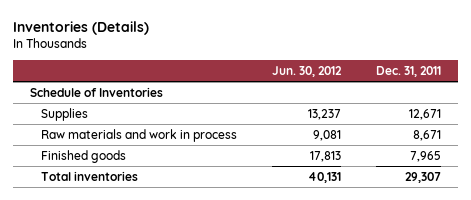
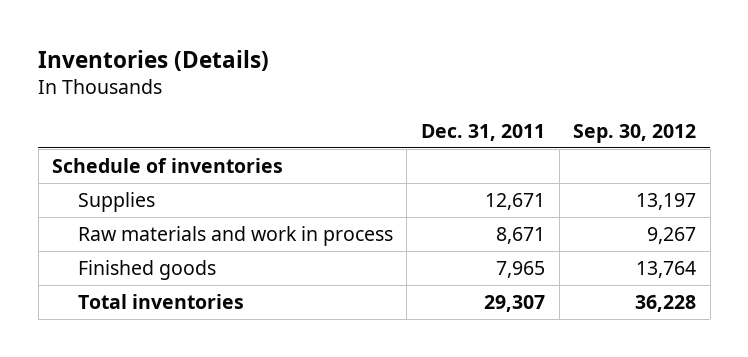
- | Jun. 30, 2012 | Dec. 31, 2011
+ | Dec. 31, 2011 | Sep. 30, 2012
- Schedule of Inventories
+ Schedule of inventories

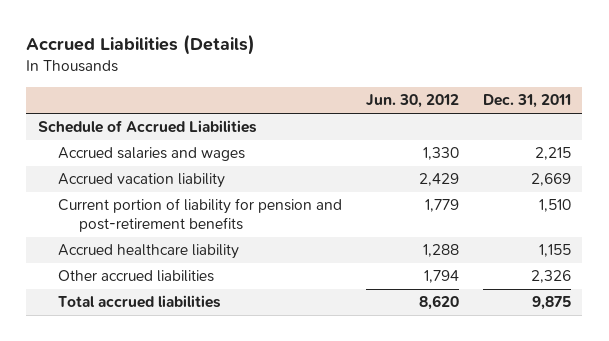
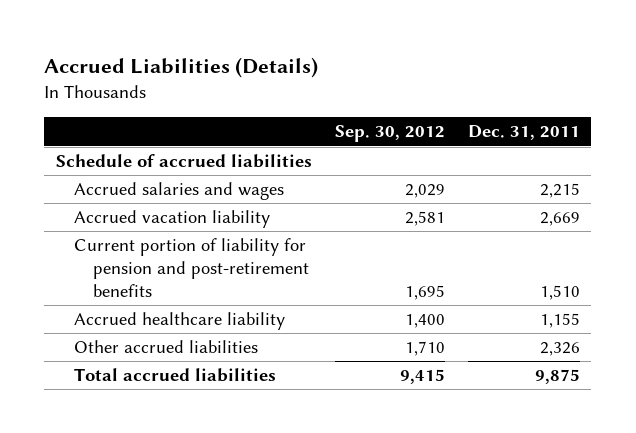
- | Jun. 30, 2012 | Dec. 31, 2011
+ | Sep. 30, 2012 | Dec. 31, 2011
- Schedule of Accrued Liabilities
+ Schedule of accrued liabilities

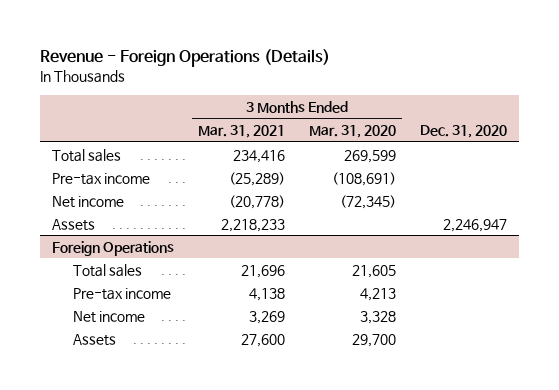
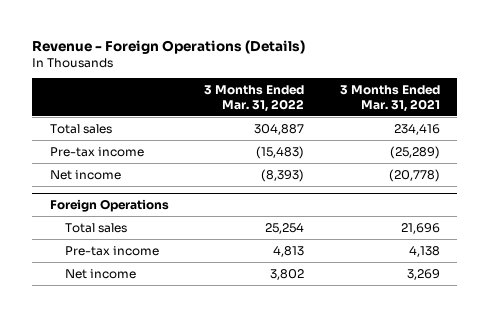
- | 3 Months Ended Mar. 31, 2021 | 3 Months Ended Mar. 31, 2020 | Dec. 31, 2020
+ | 3 Months Ended Mar. 31, 2022 | 3 Months Ended Mar. 31, 2021
- Assets | 2,218,233 | | 2,246,947
@ Foreign Operations
- Assets | 27,600 | 29,700 |

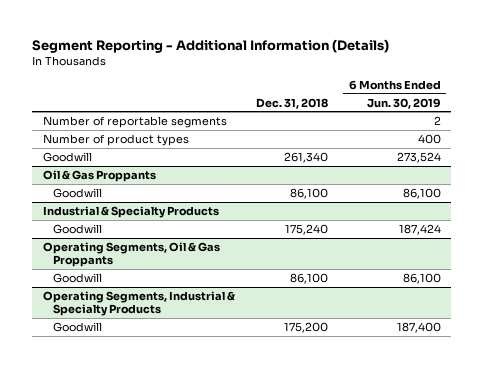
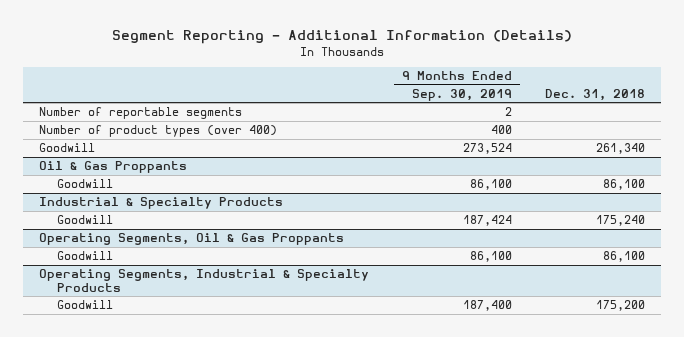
- | Dec. 31, 2018 | 6 Months Ended Jun. 30, 2019
+ | 9 Months Ended Sep. 30, 2019 | Dec. 31, 2018
- Number of product types | | 400
+ Number of product types (over 400) | 400 |

